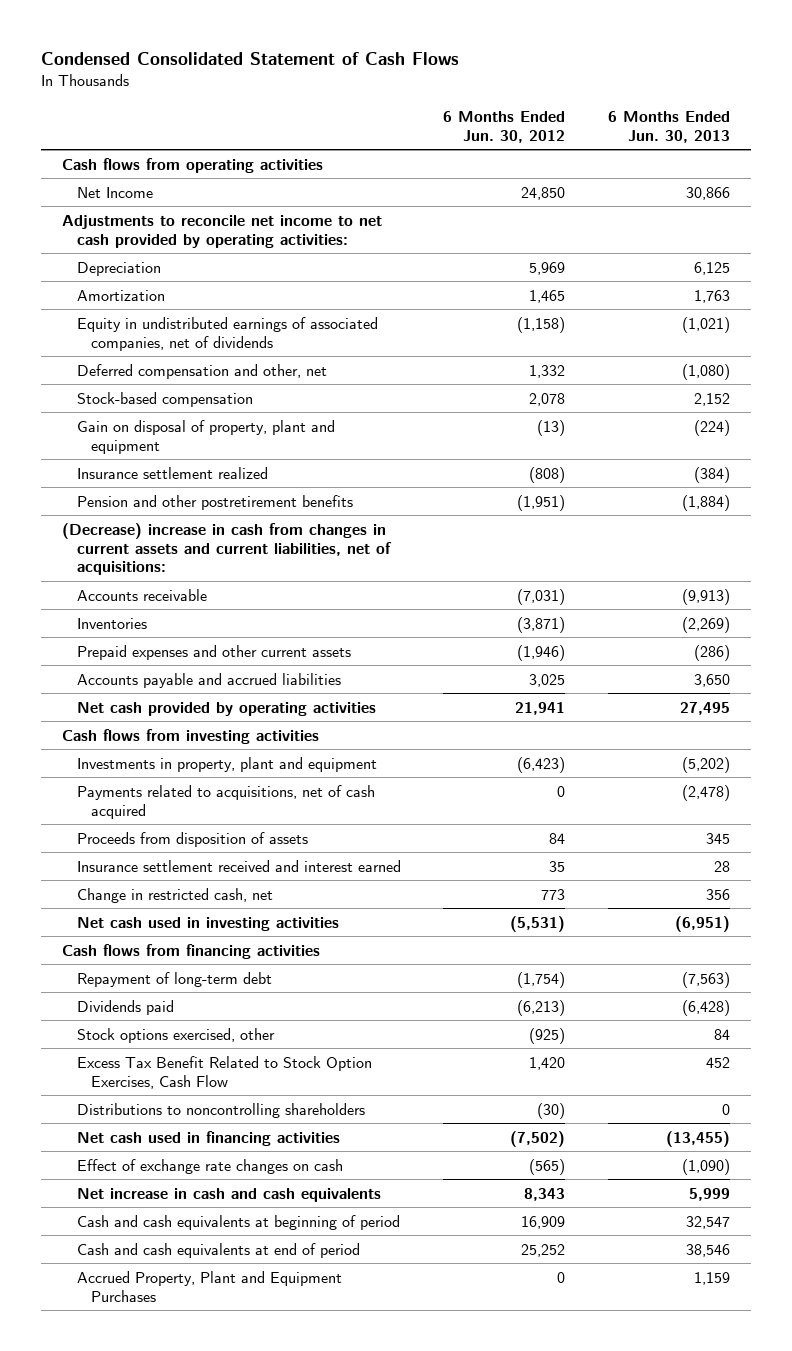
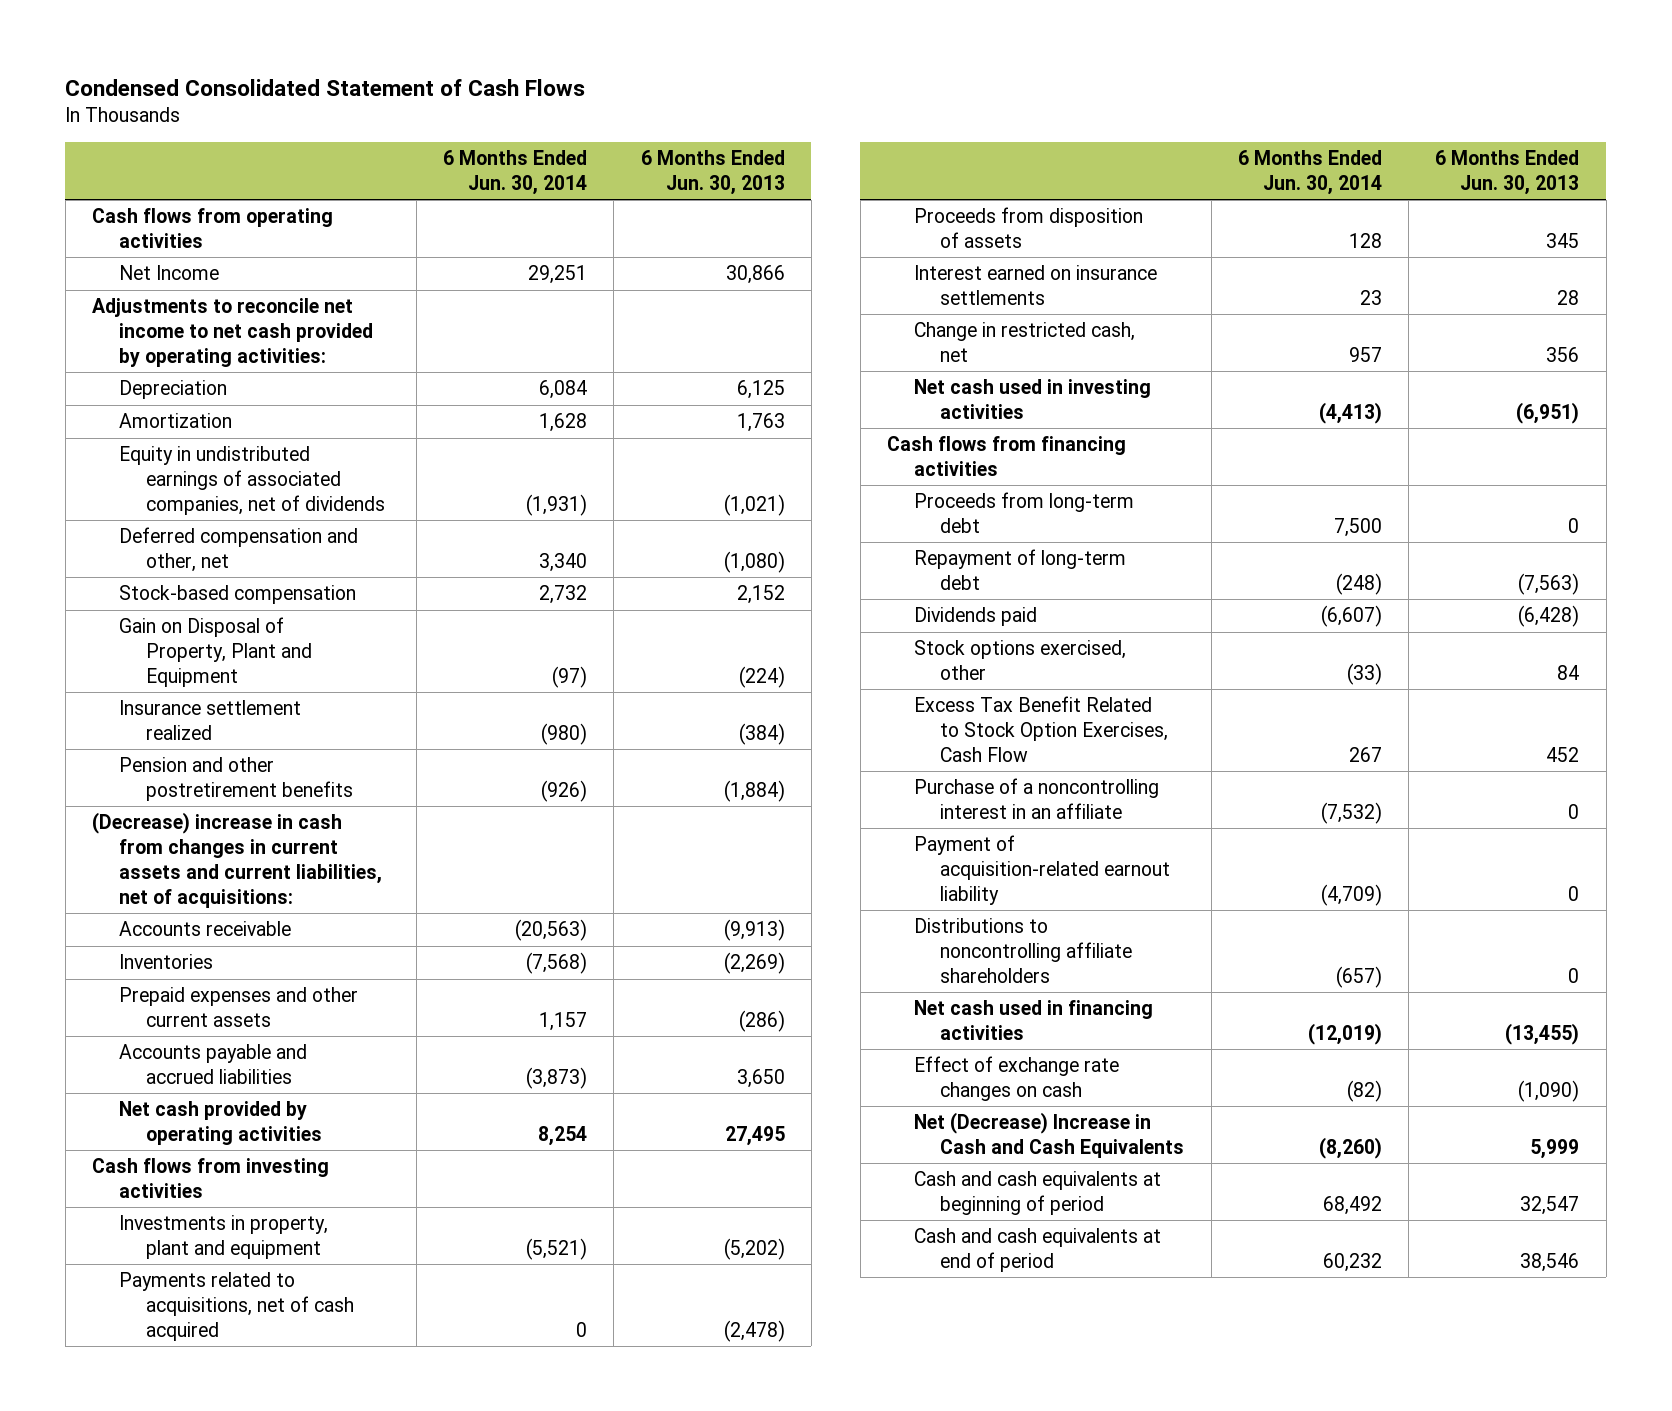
- | 6 Months Ended Jun. 30, 2012 | 6 Months Ended Jun. 30, 2013
+ | 6 Months Ended Jun. 30, 2014 | 6 Months Ended Jun. 30, 2013
- Gain on disposal of property, plant and equipment | (13) | (224)
+ Gain on Disposal of Property, Plant and Equipment | (97) | (224)
- Insurance settlement received and interest earned | 35 | 28
+ Interest earned on insurance settlements | 23 | 28
+ Proceeds from long-term debt | 7,500 | 0
- Distributions to noncontrolling shareholders | (30) | 0
+ Purchase of a noncontrolling interest in an affiliate | (7,532) | 0
+ Payment of acquisition-related earnout liability | (4,709) | 0
+ Distributions to noncontrolling affiliate shareholders | (657) | 0
- Net increase in cash and cash equivalents | 8,343 | 5,999
+ Net (Decrease) Increase in Cash and Cash Equivalents | (8,260) | 5,999
- Accrued Property, Plant and Equipment Purchases | 0 | 1,159

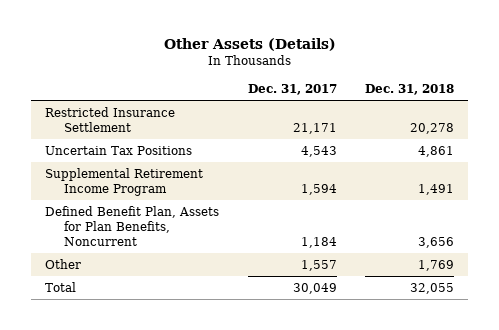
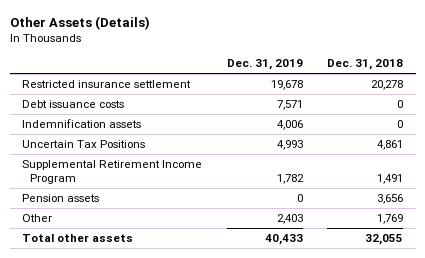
- | Dec. 31, 2017 | Dec. 31, 2018
+ | Dec. 31, 2019 | Dec. 31, 2018
- Restricted Insurance Settlement | 21,171 | 20,278
+ Restricted insurance settlement | 19,678 | 20,278
+ Debt issuance costs | 7,571 | 0
+ Indemnification assets | 4,006 | 0
- Defined Benefit Plan, Assets for Plan Benefits, Noncurrent | 1,184 | 3,656
+ Pension assets | 0 | 3,656
- Total | 30,049 | 32,055
+ Total other assets | 40,433 | 32,055

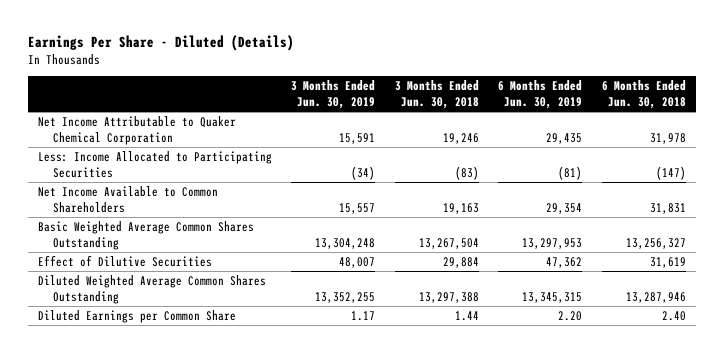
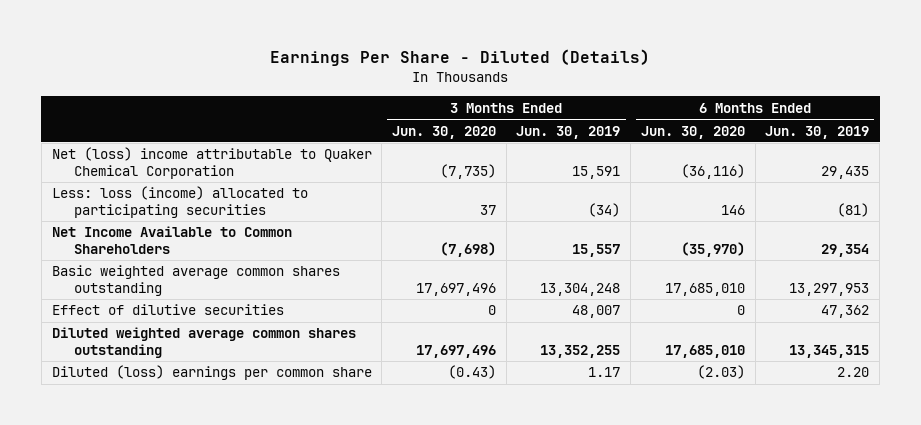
- | 3 Months Ended Jun. 30, 2019 | 3 Months Ended Jun. 30, 2018 | 6 Months Ended Jun. 30, 2019 | 6 Months Ended Jun. 30, 2018
+ | 3 Months Ended Jun. 30, 2020 | 3 Months Ended Jun. 30, 2019 | 6 Months Ended Jun. 30, 2020 | 6 Months Ended Jun. 30, 2019
- Net Income Attributable to Quaker Chemical Corporation | 15,591 | 19,246 | 29,435 | 31,978
- Less: Income Allocated to Participating Securities | (34) | (83) | (81) | (147)
+ Net (loss) income attributable to Quaker Chemical Corporation | (7,735) | 15,591 | (36,116) | 29,435
+ Less: loss (income) allocated to participating securities | 37 | (34) | 146 | (81)
- Basic Weighted Average Common Shares Outstanding | 13,304,248 | 13,267,504 | 13,297,953 | 13,256,327
- Effect of Dilutive Securities | 48,007 | 29,884 | 47,362 | 31,619
- Diluted Weighted Average Common Shares Outstanding | 13,352,255 | 13,297,388 | 13,345,315 | 13,287,946
- Diluted Earnings per Common Share | 1.17 | 1.44 | 2.20 | 2.40
+ Basic weighted average common shares outstanding | 17,697,496 | 13,304,248 | 17,685,010 | 13,297,953
+ Effect of dilutive securities | 0 | 48,007 | 0 | 47,362
+ Diluted weighted average common shares outstanding | 17,697,496 | 13,352,255 | 17,685,010 | 13,345,315
+ Diluted (loss) earnings per common share | (0.43) | 1.17 | (2.03) | 2.20

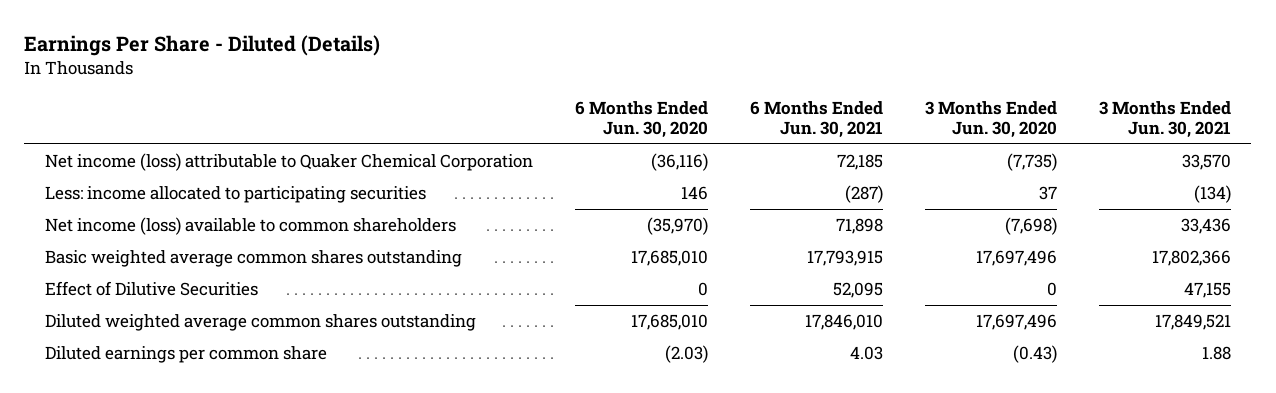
- | 3 Months Ended Jun. 30, 2020 | 3 Months Ended Jun. 30, 2019 | 6 Months Ended Jun. 30, 2020 | 6 Months Ended Jun. 30, 2019
+ | 6 Months Ended Jun. 30, 2020 | 6 Months Ended Jun. 30, 2021 | 3 Months Ended Jun. 30, 2020 | 3 Months Ended Jun. 30, 2021
- Net (loss) income attributable to Quaker Chemical Corporation | (7,735) | 15,591 | (36,116) | 29,435
- Less: loss (income) allocated to participating securities | 37 | (34) | 146 | (81)
- Net Income Available to Common Shareholders | (7,698) | 15,557 | (35,970) | 29,354
+ Net income (loss) attributable to Quaker Chemical Corporation | (36,116) | 72,185 | (7,735) | 33,570
+ Less: income allocated to participating securities | 146 | (287) | 37 | (134)
+ Net income (loss) available to common shareholders | (35,970) | 71,898 | (7,698) | 33,436
- Effect of dilutive securities | 0 | 48,007 | 0 | 47,362
+ Effect of Dilutive Securities | 0 | 52,095 | 0 | 47,155
- Diluted (loss) earnings per common share | (0.43) | 1.17 | (2.03) | 2.20
+ Diluted earnings per common share | (2.03) | 4.03 | (0.43) | 1.88

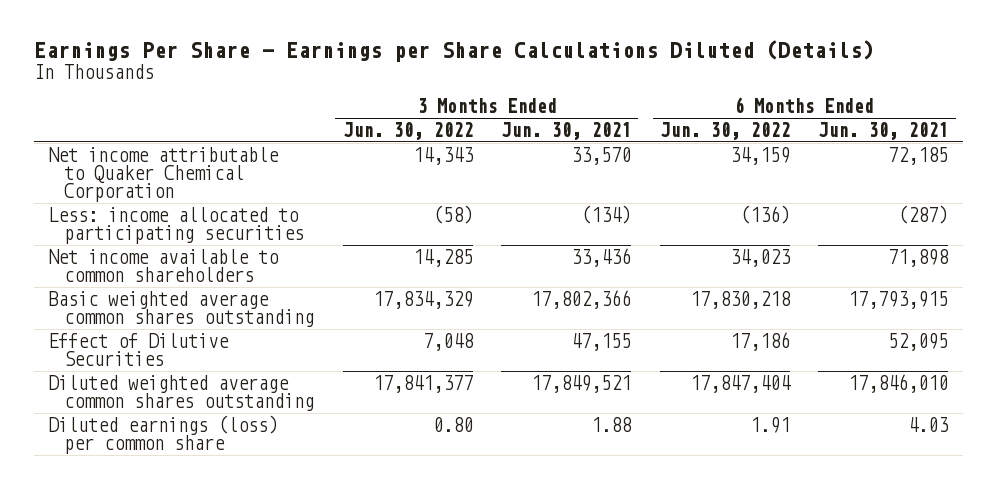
- Earnings Per Share - Diluted (Details)
+ Earnings Per Share - Earnings per Share Calculations Diluted (Details)
- | 6 Months Ended Jun. 30, 2020 | 6 Months Ended Jun. 30, 2021 | 3 Months Ended Jun. 30, 2020 | 3 Months Ended Jun. 30, 2021
+ | 3 Months Ended Jun. 30, 2022 | 3 Months Ended Jun. 30, 2021 | 6 Months Ended Jun. 30, 2022 | 6 Months Ended Jun. 30, 2021
- Net income (loss) attributable to Quaker Chemical Corporation | (36,116) | 72,185 | (7,735) | 33,570
+ Net income attributable to Quaker Chemical Corporation | 14,343 | 33,570 | 34,159 | 72,185
- Net income (loss) available to common shareholders | (35,970) | 71,898 | (7,698) | 33,436
+ Net income available to common shareholders | 14,285 | 33,436 | 34,023 | 71,898
- Diluted earnings per common share | (2.03) | 4.03 | (0.43) | 1.88
+ Diluted earnings (loss) per common share | 0.80 | 1.88 | 1.91 | 4.03

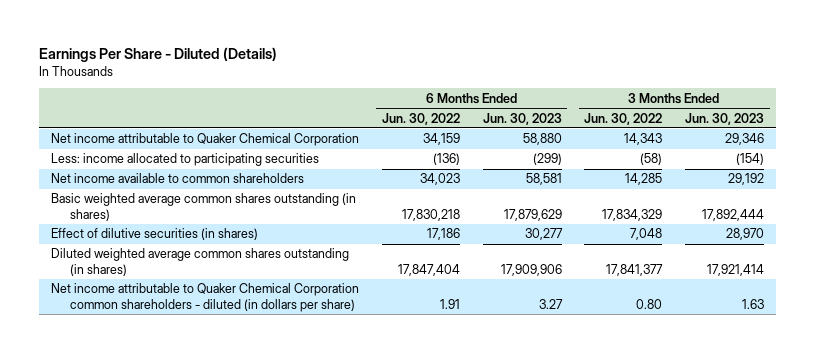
- Earnings Per Share - Earnings per Share Calculations Diluted (Details)
+ Earnings Per Share - Diluted (Details)
- | 3 Months Ended Jun. 30, 2022 | 3 Months Ended Jun. 30, 2021 | 6 Months Ended Jun. 30, 2022 | 6 Months Ended Jun. 30, 2021
+ | 6 Months Ended Jun. 30, 2022 | 6 Months Ended Jun. 30, 2023 | 3 Months Ended Jun. 30, 2022 | 3 Months Ended Jun. 30, 2023
- Basic weighted average common shares outstanding | 17,834,329 | 17,802,366 | 17,830,218 | 17,793,915
- Effect of Dilutive Securities | 7,048 | 47,155 | 17,186 | 52,095
- Diluted weighted average common shares outstanding | 17,841,377 | 17,849,521 | 17,847,404 | 17,846,010
- Diluted earnings (loss) per common share | 0.80 | 1.88 | 1.91 | 4.03
+ Basic weighted average common shares outstanding (in shares) | 17,830,218 | 17,879,629 | 17,834,329 | 17,892,444
+ Effect of dilutive securities (in shares) | 17,186 | 30,277 | 7,048 | 28,970
+ Diluted weighted average common shares outstanding (in shares) | 17,847,404 | 17,909,906 | 17,841,377 | 17,921,414
+ Net income attributable to Quaker Chemical Corporation common shareholders - diluted (in dollars per share) | 1.91 | 3.27 | 0.80 | 1.63

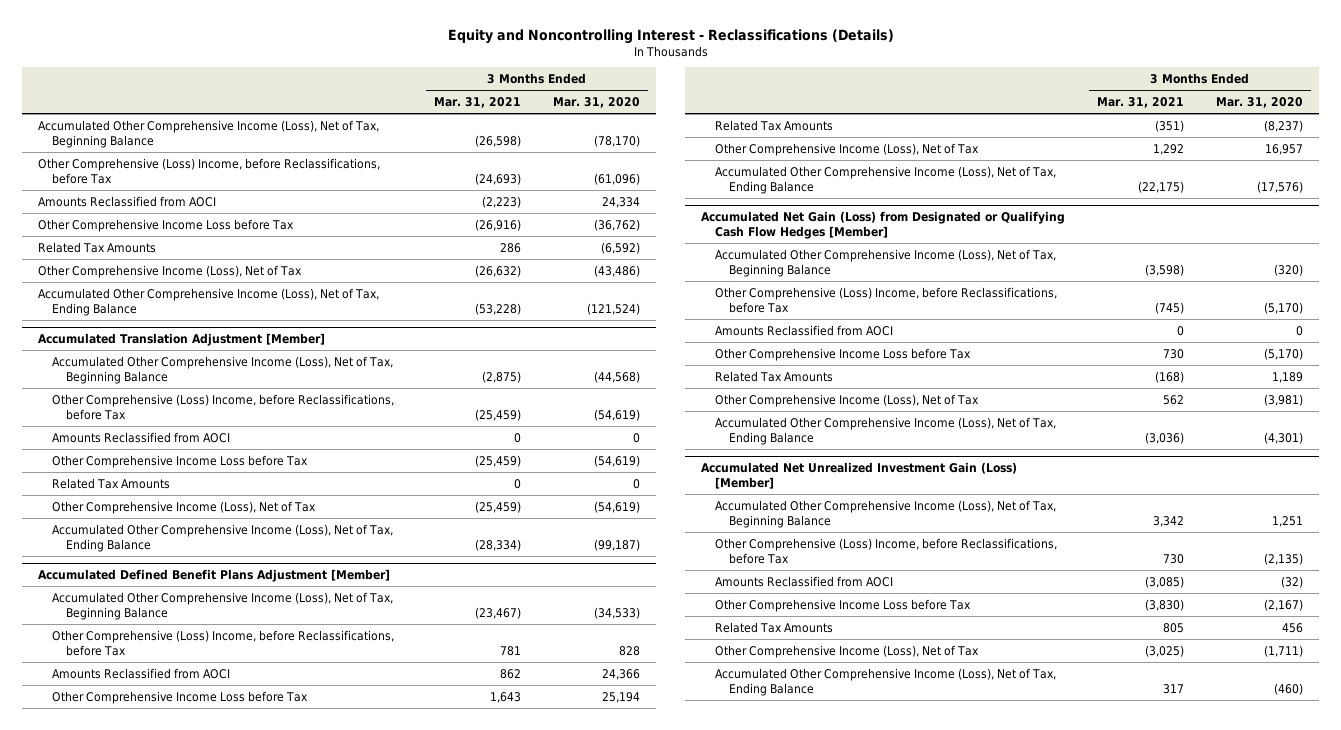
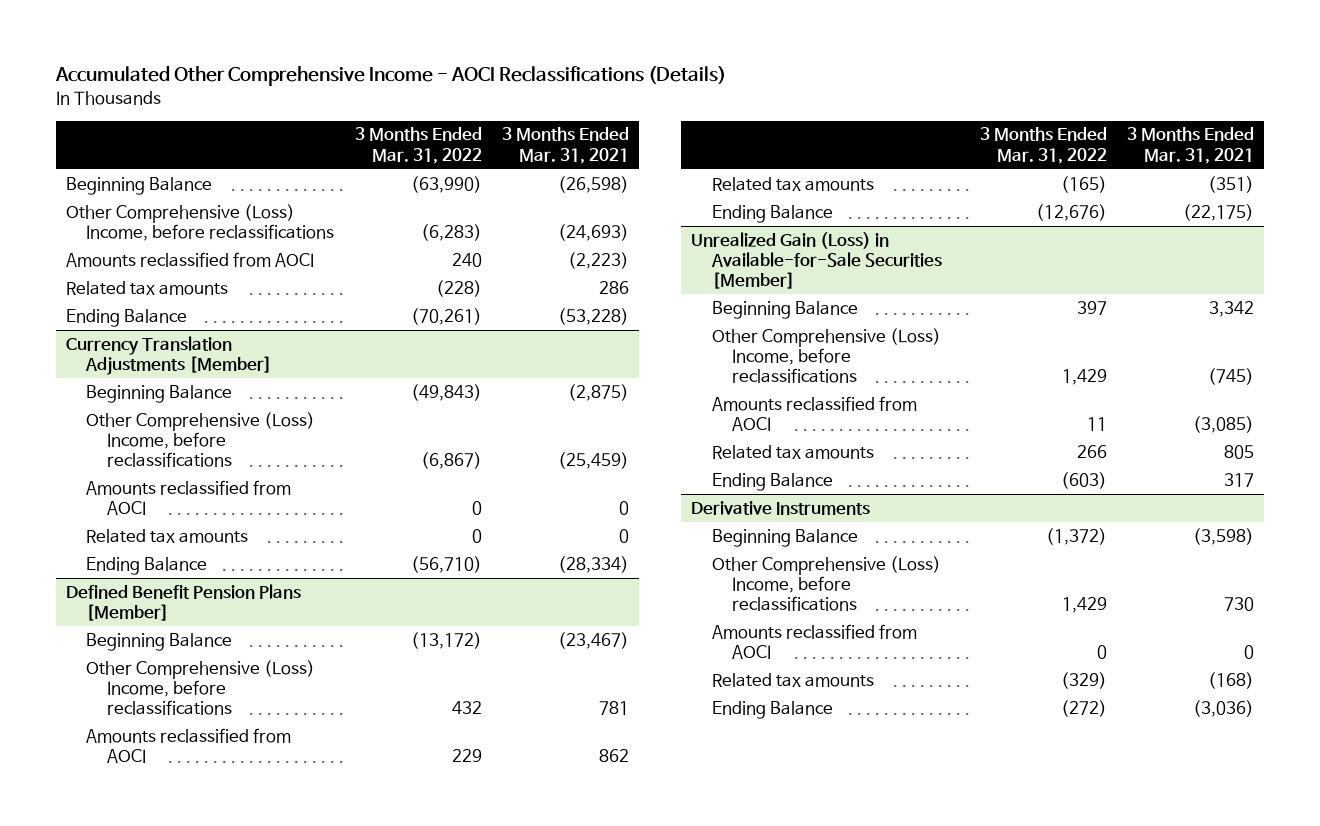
- Equity and Noncontrolling Interest - Reclassifications (Details)
+ Accumulated Other Comprehensive Income - AOCI Reclassifications (Details)
- | 3 Months Ended Mar. 31, 2021 | 3 Months Ended Mar. 31, 2020
+ | 3 Months Ended Mar. 31, 2022 | 3 Months Ended Mar. 31, 2021
- Accumulated Other Comprehensive Income (Loss), Net of Tax, Beginning Balance | (26,598) | (78,170)
- Other Comprehensive (Loss) Income, before Reclassifications, before Tax | (24,693) | (61,096)
- Amounts Reclassified from AOCI | (2,223) | 24,334
- Other Comprehensive Income Loss before Tax | (26,916) | (36,762)
- Related Tax Amounts | 286 | (6,592)
- Other Comprehensive Income (Loss), Net of Tax | (26,632) | (43,486)
- Accumulated Other Comprehensive Income (Loss), Net of Tax, Ending Balance | (53,228) | (121,524)
- Accumulated Translation Adjustment [Member]
- Accumulated Other Comprehensive Income (Loss), Net of Tax, Beginning Balance | (2,875) | (44,568)
- Other Comprehensive (Loss) Income, before Reclassifications, before Tax | (25,459) | (54,619)
- Amounts Reclassified from AOCI | 0 | 0
- Other Comprehensive Income Loss before Tax | (25,459) | (54,619)
- Related Tax Amounts | 0 | 0
- Other Comprehensive Income (Loss), Net of Tax | (25,459) | (54,619)
- Accumulated Other Comprehensive Income (Loss), Net of Tax, Ending Balance | (28,334) | (99,187)
- Accumulated Defined Benefit Plans Adjustment [Member]
- Accumulated Other Comprehensive Income (Loss), Net of Tax, Beginning Balance | (23,467) | (34,533)
- Other Comprehensive (Loss) Income, before Reclassifications, before Tax | 781 | 828
- Amounts Reclassified from AOCI | 862 | 24,366
- Other Comprehensive Income Loss before Tax | 1,643 | 25,194
- Related Tax Amounts | (351) | (8,237)
- Other Comprehensive Income (Loss), Net of Tax | 1,292 | 16,957
- Accumulated Other Comprehensive Income (Loss), Net of Tax, Ending Balance | (22,175) | (17,576)
- Accumulated Net Gain (Loss) from Designated or Qualifying Cash Flow Hedges [Member]
- Accumulated Other Comprehensive Income (Loss), Net of Tax, Beginning Balance | (3,598) | (320)
- Other Comprehensive (Loss) Income, before Reclassifications, before Tax | (745) | (5,170)
- Amounts Reclassified from AOCI | 0 | 0
- Other Comprehensive Income Loss before Tax | 730 | (5,170)
- Related Tax Amounts | (168) | 1,189
- Other Comprehensive Income (Loss), Net of Tax | 562 | (3,981)
- Accumulated Other Comprehensive Income (Loss), Net of Tax, Ending Balance | (3,036) | (4,301)
- Accumulated Net Unrealized Investment Gain (Loss) [Member]
- Accumulated Other Comprehensive Income (Loss), Net of Tax, Beginning Balance | 3,342 | 1,251
- Other Comprehensive (Loss) Income, before Reclassifications, before Tax | 730 | (2,135)
- Amounts Reclassified from AOCI | (3,085) | (32)
- Other Comprehensive Income Loss before Tax | (3,830) | (2,167)
- Related Tax Amounts | 805 | 456
- Other Comprehensive Income (Loss), Net of Tax | (3,025) | (1,711)
- Accumulated Other Comprehensive Income (Loss), Net of Tax, Ending Balance | 317 | (460)
+ Beginning Balance | (63,990) | (26,598)
+ Other Comprehensive (Loss) Income, before reclassifications | (6,283) | (24,693)
+ Amounts reclassified from AOCI | 240 | (2,223)
+ Related tax amounts | (228) | 286
+ Ending Balance | (70,261) | (53,228)
+ Currency Translation Adjustments [Member]
+ Beginning Balance | (49,843) | (2,875)
+ Other Comprehensive (Loss) Income, before reclassifications | (6,867) | (25,459)
+ Amounts reclassified from AOCI | 0 | 0
+ Related tax amounts | 0 | 0
+ Ending Balance | (56,710) | (28,334)
+ Defined Benefit Pension Plans [Member]
+ Beginning Balance | (13,172) | (23,467)
+ Other Comprehensive (Loss) Income, before reclassifications | 432 | 781
+ Amounts reclassified from AOCI | 229 | 862
+ Related tax amounts | (165) | (351)
+ Ending Balance | (12,676) | (22,175)
+ Unrealized Gain (Loss) in Available-for-Sale Securities [Member]
+ Beginning Balance | 397 | 3,342
+ Other Comprehensive (Loss) Income, before reclassifications | 1,429 | (745)
+ Amounts reclassified from AOCI | 11 | (3,085)
+ Related tax amounts | 266 | 805
+ Ending Balance | (603) | 317
+ Derivative Instruments
+ Beginning Balance | (1,372) | (3,598)
+ Other Comprehensive (Loss) Income, before reclassifications | 1,429 | 730
+ Amounts reclassified from AOCI | 0 | 0
+ Related tax amounts | (329) | (168)
+ Ending Balance | (272) | (3,036)

